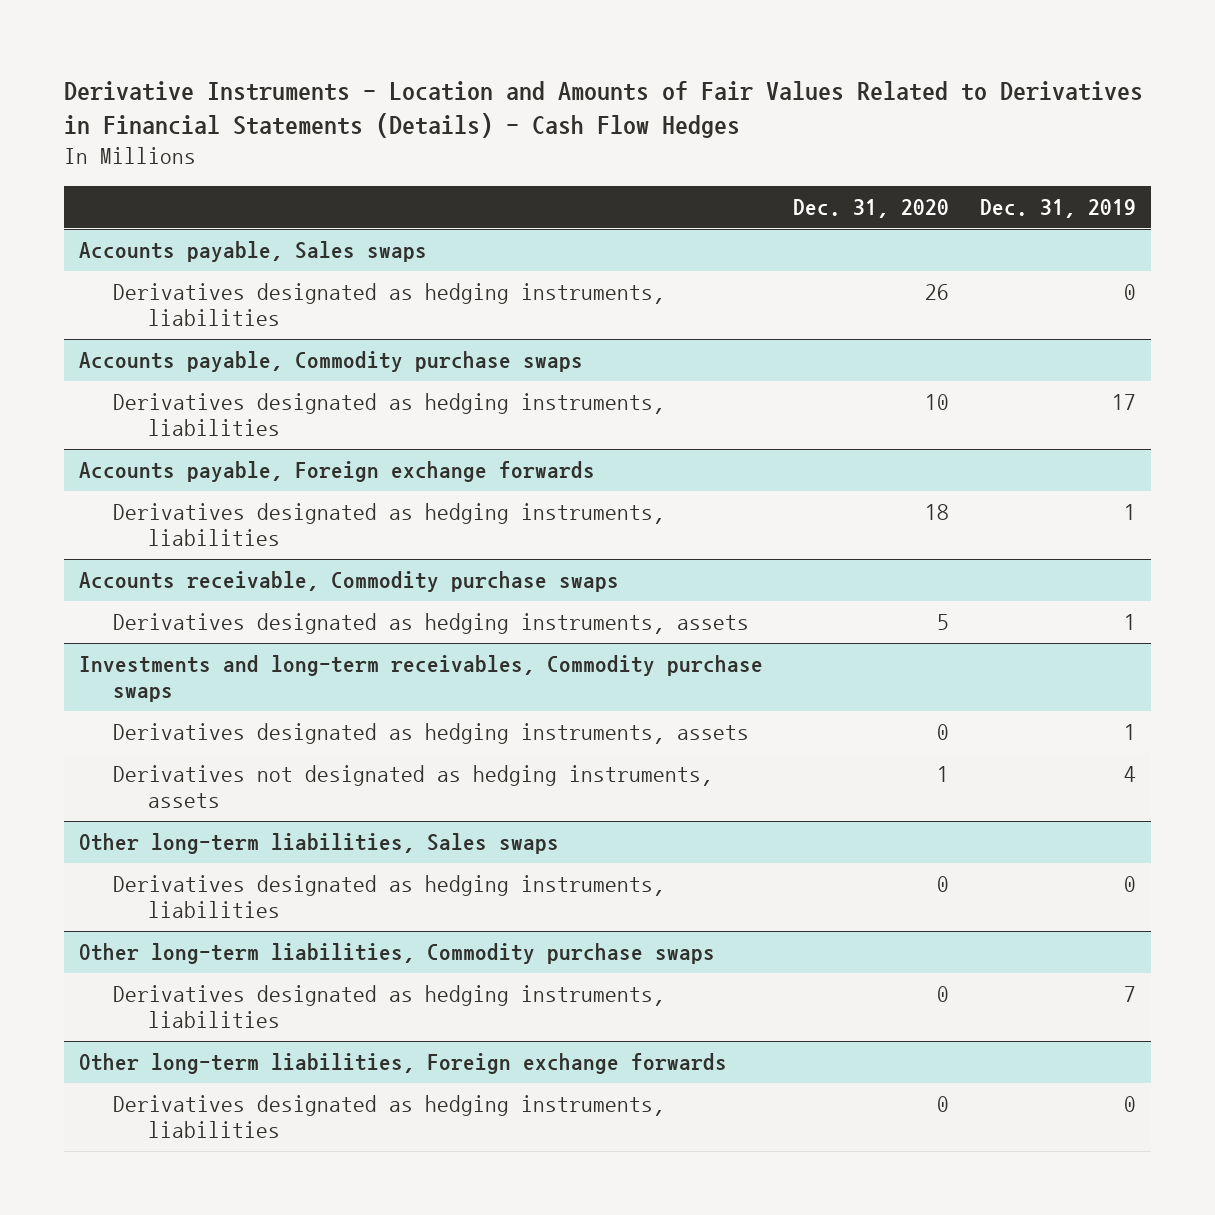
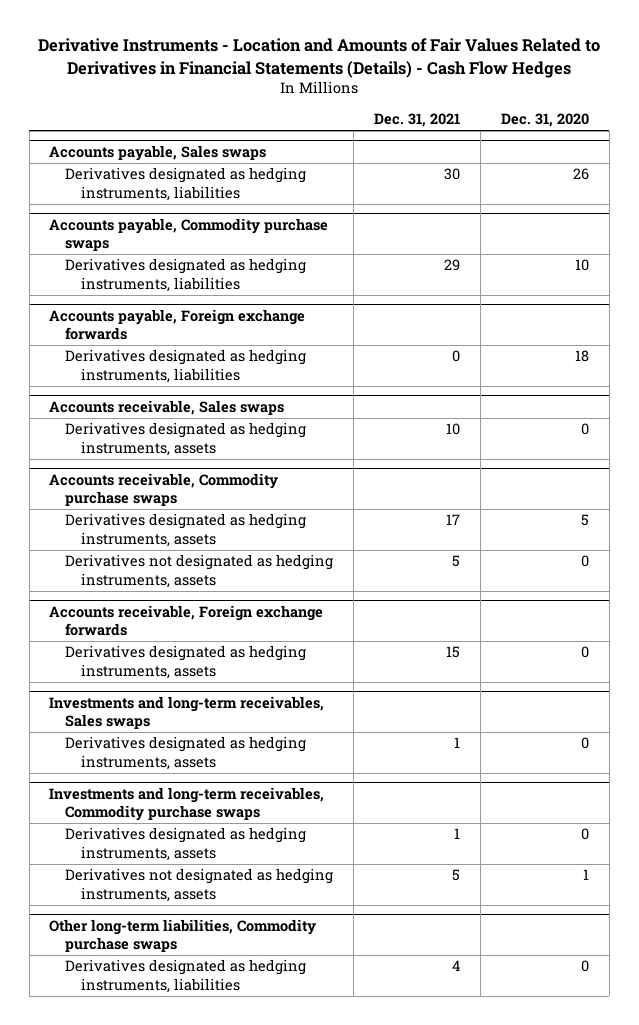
- | Dec. 31, 2020 | Dec. 31, 2019
+ | Dec. 31, 2021 | Dec. 31, 2020
+ Accounts receivable, Sales swaps
+ Derivatives designated as hedging instruments, assets | 10 | 0
@ Accounts receivable, Commodity purchase swaps
+ Derivatives not designated as hedging instruments, assets | 5 | 0
+ Accounts receivable, Foreign exchange forwards
+ Derivatives designated as hedging instruments, assets | 15 | 0
+ Investments and long-term receivables, Sales swaps
+ Derivatives designated as hedging instruments, assets | 1 | 0
- Other long-term liabilities, Sales swaps
- Derivatives designated as hedging instruments, liabilities | 0 | 0
- Other long-term liabilities, Foreign exchange forwards
- Derivatives designated as hedging instruments, liabilities | 0 | 0

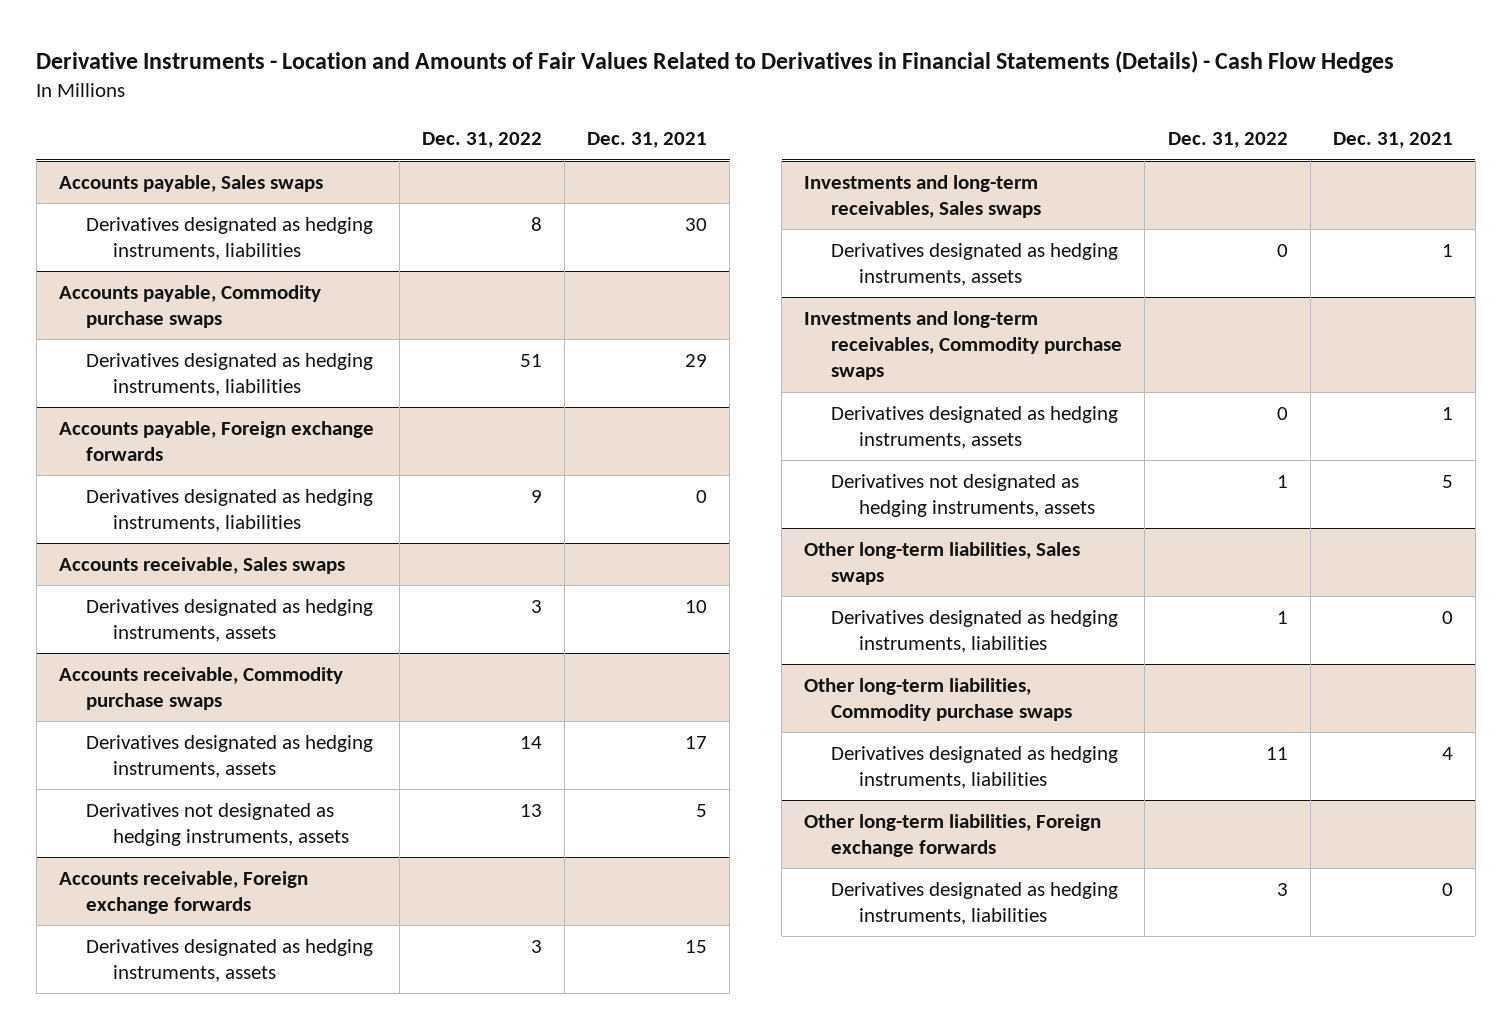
- | Dec. 31, 2021 | Dec. 31, 2020
+ | Dec. 31, 2022 | Dec. 31, 2021
+ Other long-term liabilities, Sales swaps
+ Derivatives designated as hedging instruments, liabilities | 1 | 0
+ Other long-term liabilities, Foreign exchange forwards
+ Derivatives designated as hedging instruments, liabilities | 3 | 0

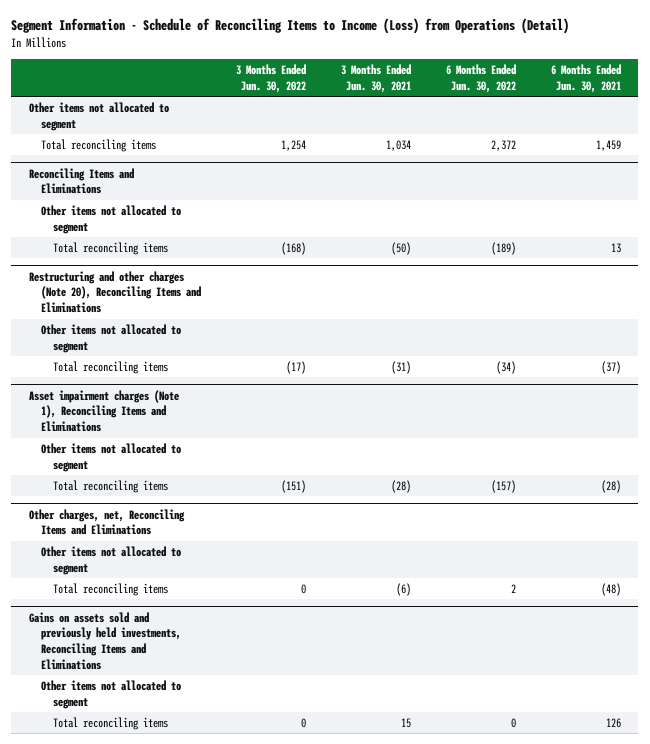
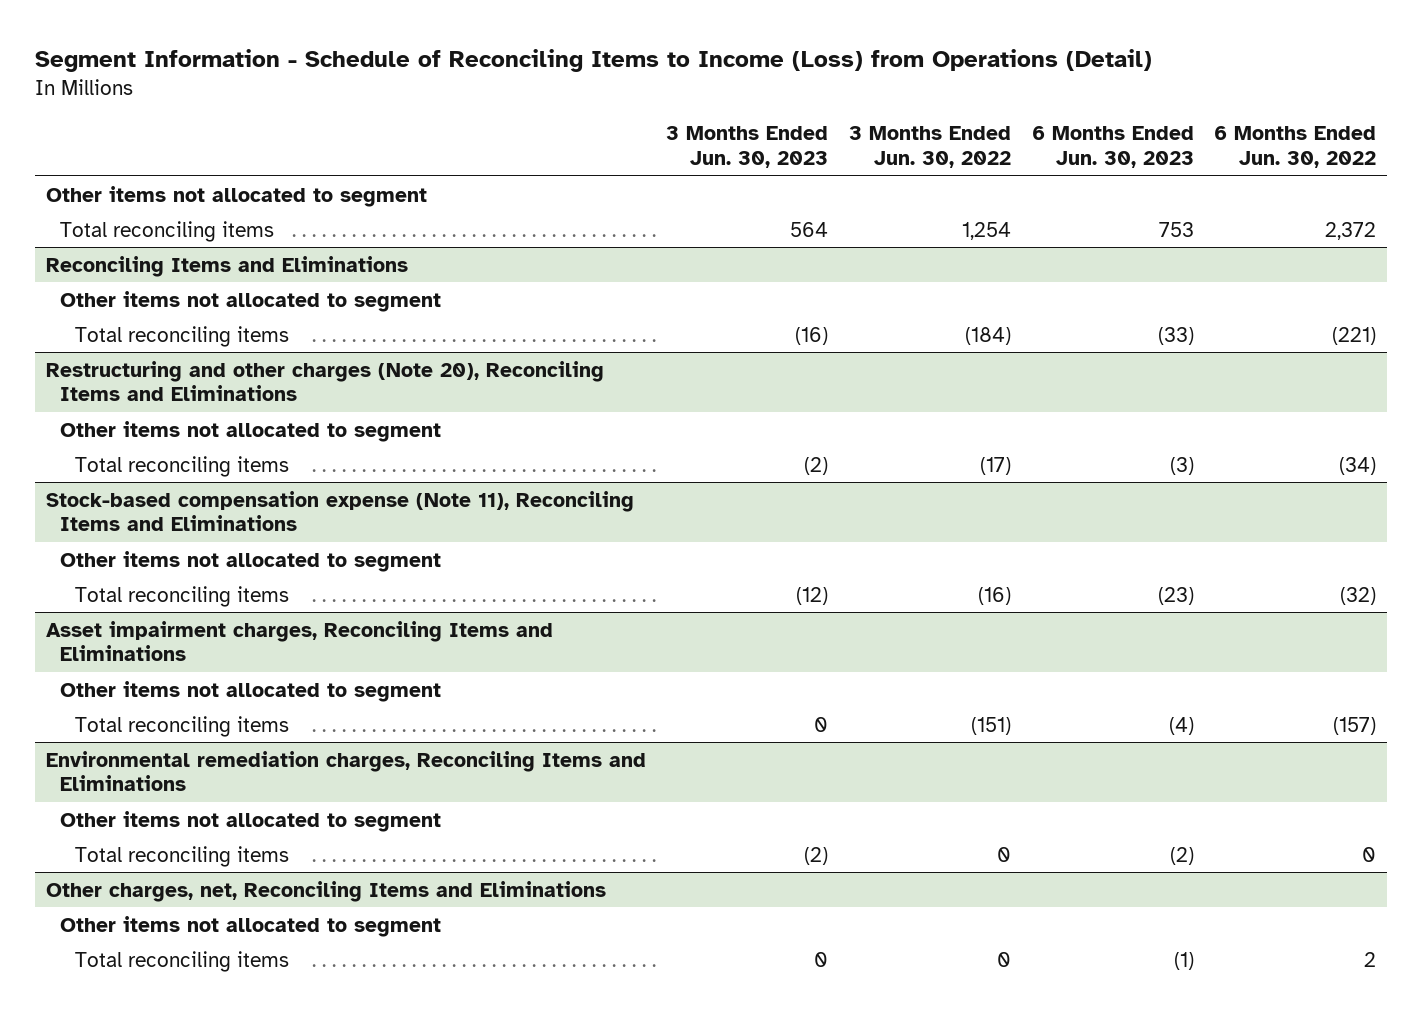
- | 3 Months Ended Jun. 30, 2022 | 3 Months Ended Jun. 30, 2021 | 6 Months Ended Jun. 30, 2022 | 6 Months Ended Jun. 30, 2021
+ | 3 Months Ended Jun. 30, 2023 | 3 Months Ended Jun. 30, 2022 | 6 Months Ended Jun. 30, 2023 | 6 Months Ended Jun. 30, 2022
@ Reconciling Items and Eliminations
- Total reconciling items | (168) | (50) | (189) | 13
+ Total reconciling items | (16) | (184) | (33) | (221)
- Asset impairment charges (Note 1), Reconciling Items and Eliminations
+ Stock-based compensation expense (Note 11), Reconciling Items and Eliminations
+ Total reconciling items | (12) | (16) | (23) | (32)
+ Asset impairment charges, Reconciling Items and Eliminations
+ Other items not allocated to segment
+ Environmental remediation charges, Reconciling Items and Eliminations
+ Other items not allocated to segment
+ Total reconciling items | (2) | 0 | (2) | 0
- Gains on assets sold and previously held investments, Reconciling Items and Eliminations
- Other items not allocated to segment
- Total reconciling items | 0 | 15 | 0 | 126

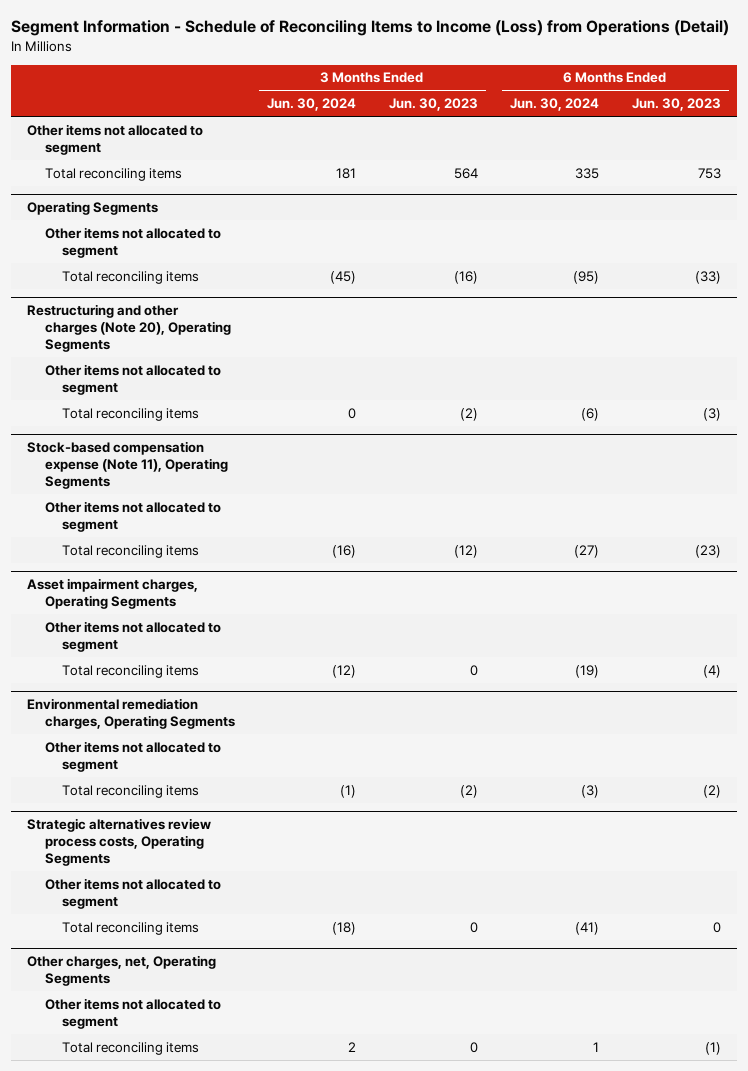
- | 3 Months Ended Jun. 30, 2023 | 3 Months Ended Jun. 30, 2022 | 6 Months Ended Jun. 30, 2023 | 6 Months Ended Jun. 30, 2022
+ | 3 Months Ended Jun. 30, 2024 | 3 Months Ended Jun. 30, 2023 | 6 Months Ended Jun. 30, 2024 | 6 Months Ended Jun. 30, 2023
- Reconciling Items and Eliminations
+ Operating Segments
- Restructuring and other charges (Note 20), Reconciling Items and Eliminations
+ Restructuring and other charges (Note 20), Operating Segments
- Stock-based compensation expense (Note 11), Reconciling Items and Eliminations
+ Stock-based compensation expense (Note 11), Operating Segments
- Asset impairment charges, Reconciling Items and Eliminations
+ Asset impairment charges, Operating Segments
- Environmental remediation charges, Reconciling Items and Eliminations
+ Environmental remediation charges, Operating Segments
- Other charges, net, Reconciling Items and Eliminations
+ Strategic alternatives review process costs, Operating Segments
+ Total reconciling items | (18) | 0 | (41) | 0
+ Other charges, net, Operating Segments
+ Other items not allocated to segment

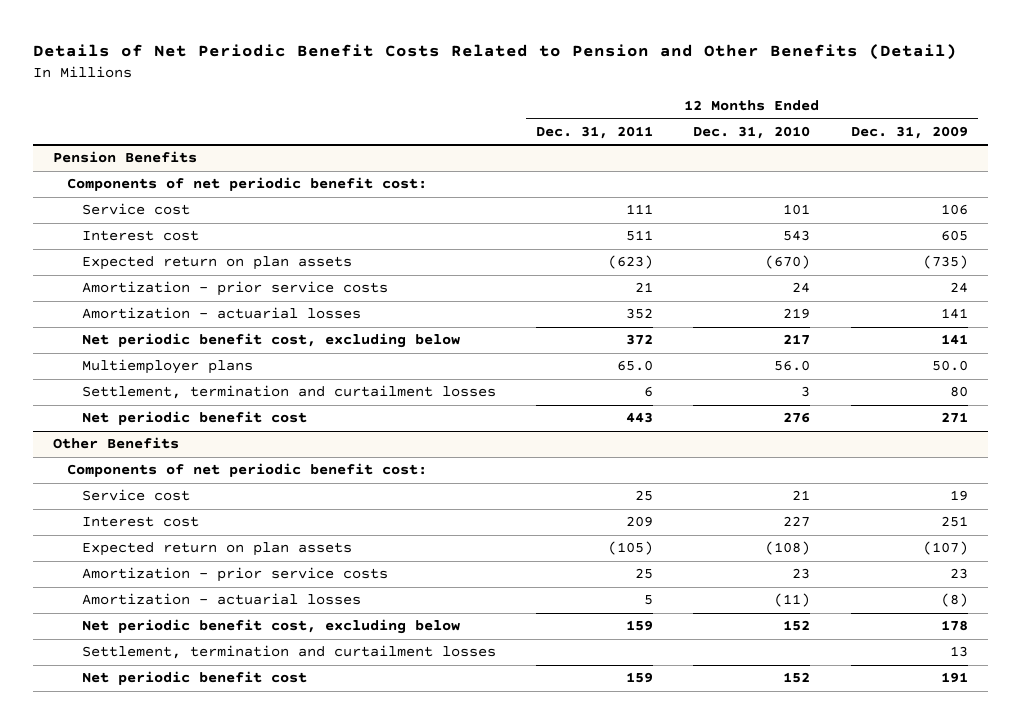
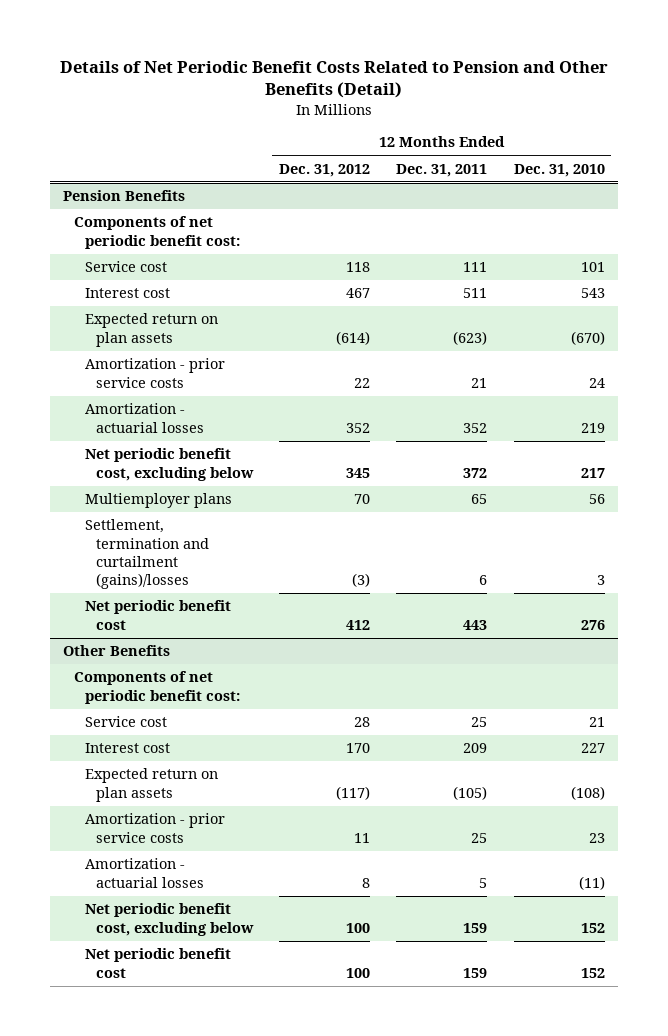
- | 12 Months Ended Dec. 31, 2011 | 12 Months Ended Dec. 31, 2010 | 12 Months Ended Dec. 31, 2009
+ | 12 Months Ended Dec. 31, 2012 | 12 Months Ended Dec. 31, 2011 | 12 Months Ended Dec. 31, 2010
@ Pension Benefits
- Multiemployer plans | 65.0 | 56.0 | 50.0
- Settlement, termination and curtailment losses | 6 | 3 | 80
+ Multiemployer plans | 70 | 65 | 56
+ Settlement, termination and curtailment (gains)/losses | (3) | 6 | 3
@ Other Benefits
- Settlement, termination and curtailment losses | | | 13

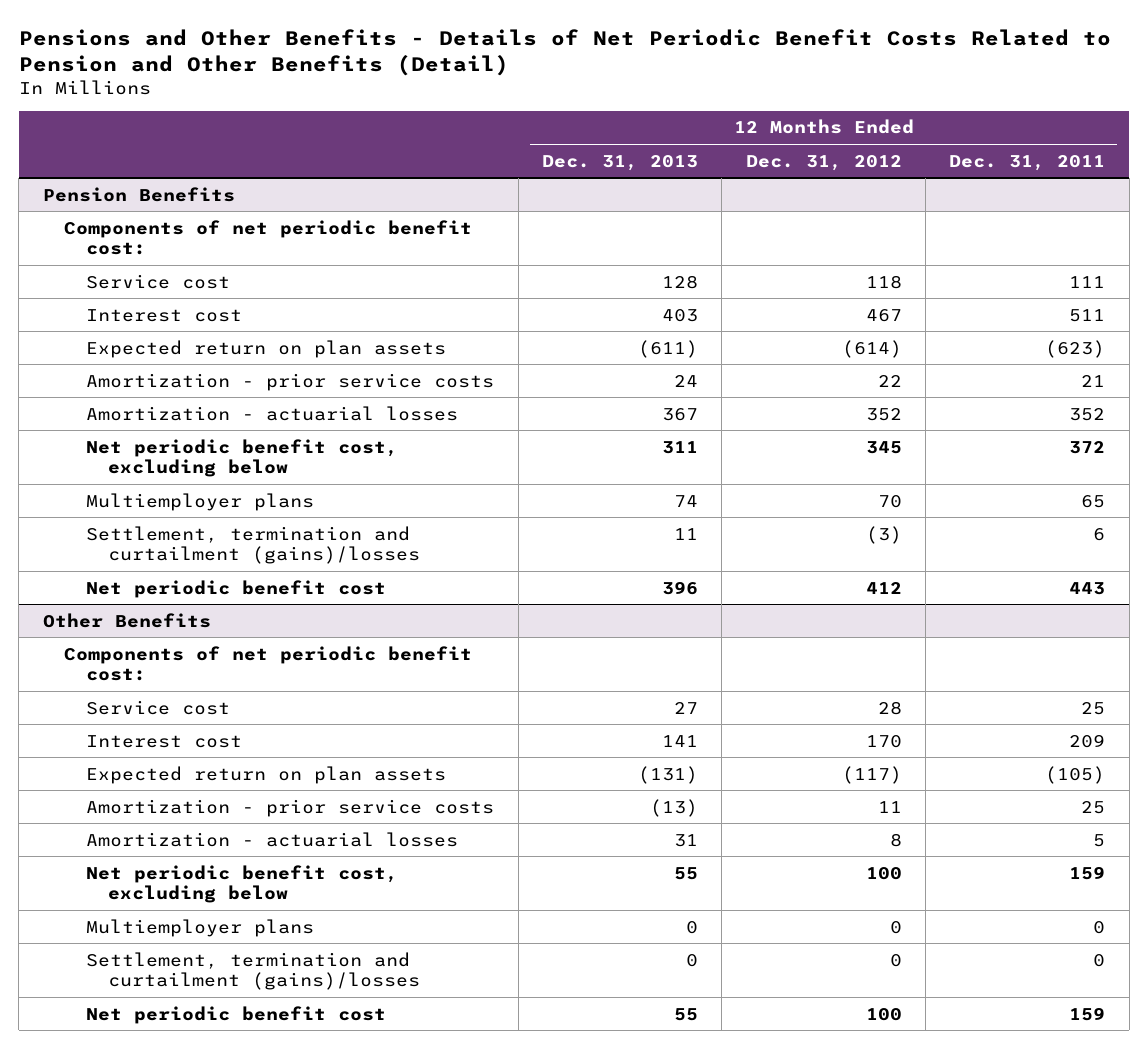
- Details of Net Periodic Benefit Costs Related to Pension and Other Benefits (Detail)
+ Pensions and Other Benefits - Details of Net Periodic Benefit Costs Related to Pension and Other Benefits (Detail)
- | 12 Months Ended Dec. 31, 2012 | 12 Months Ended Dec. 31, 2011 | 12 Months Ended Dec. 31, 2010
+ | 12 Months Ended Dec. 31, 2013 | 12 Months Ended Dec. 31, 2012 | 12 Months Ended Dec. 31, 2011
@ Other Benefits
+ Multiemployer plans | 0 | 0 | 0
+ Settlement, termination and curtailment (gains)/losses | 0 | 0 | 0

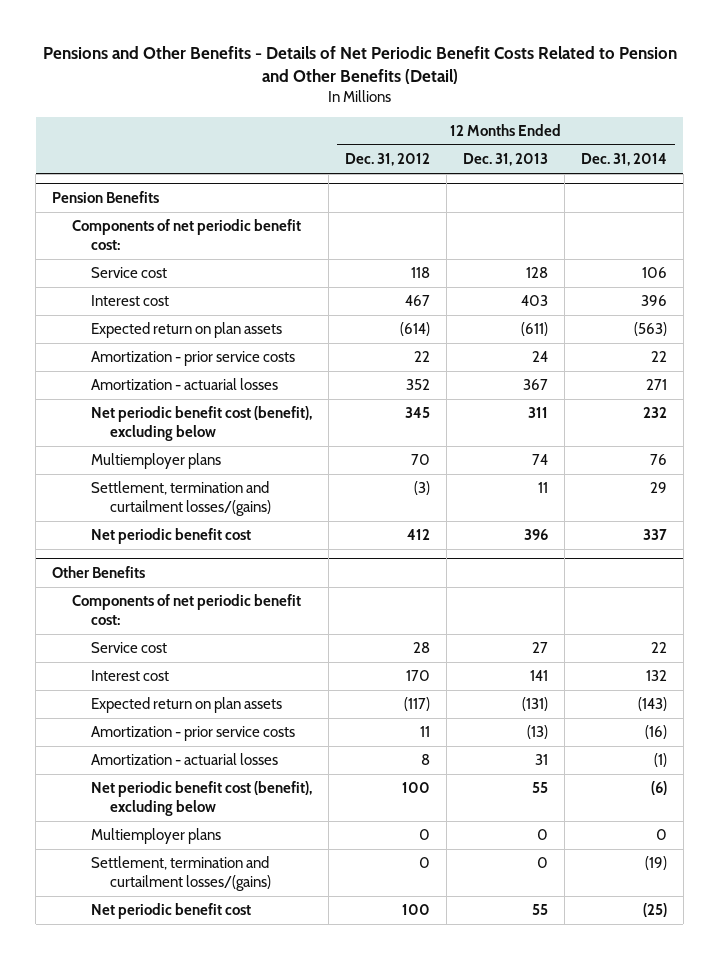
- | 12 Months Ended Dec. 31, 2013 | 12 Months Ended Dec. 31, 2012 | 12 Months Ended Dec. 31, 2011
+ | 12 Months Ended Dec. 31, 2012 | 12 Months Ended Dec. 31, 2013 | 12 Months Ended Dec. 31, 2014
@ Pension Benefits
- Net periodic benefit cost, excluding below | 311 | 345 | 372
+ Net periodic benefit cost (benefit), excluding below | 345 | 311 | 232
- Settlement, termination and curtailment (gains)/losses | 11 | (3) | 6
+ Settlement, termination and curtailment losses/(gains) | (3) | 11 | 29
@ Other Benefits
- Net periodic benefit cost, excluding below | 55 | 100 | 159
+ Net periodic benefit cost (benefit), excluding below | 100 | 55 | (6)
- Settlement, termination and curtailment (gains)/losses | 0 | 0 | 0
+ Settlement, termination and curtailment losses/(gains) | 0 | 0 | (19)

